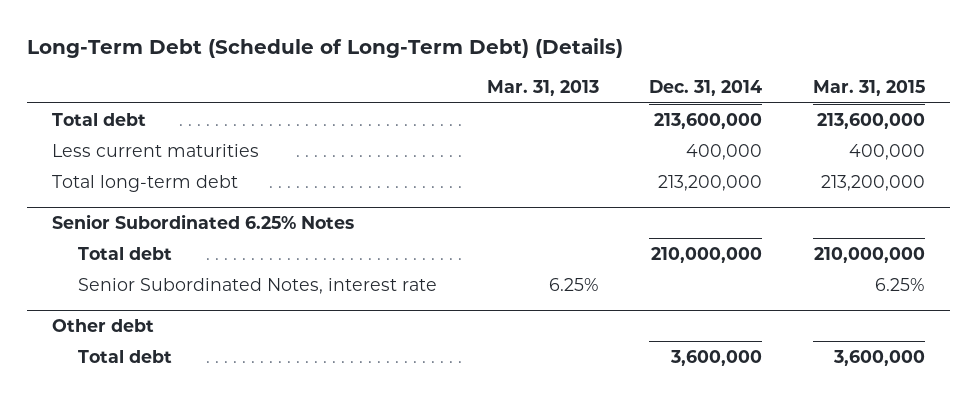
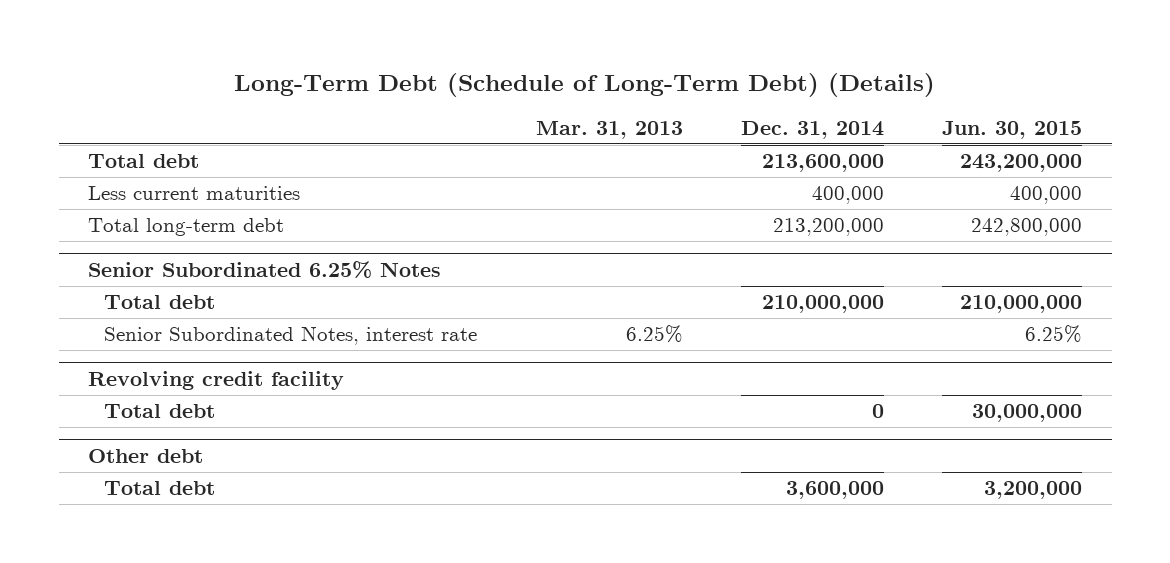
- | Mar. 31, 2013 | Dec. 31, 2014 | Mar. 31, 2015
+ | Mar. 31, 2013 | Dec. 31, 2014 | Jun. 30, 2015
+ Revolving credit facility
+ Total debt | | 0 | 30,000,000

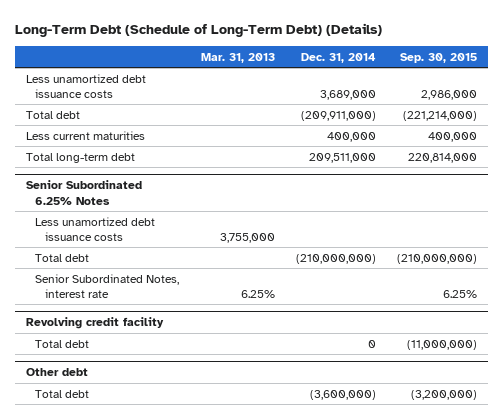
- | Mar. 31, 2013 | Dec. 31, 2014 | Jun. 30, 2015
+ | Mar. 31, 2013 | Dec. 31, 2014 | Sep. 30, 2015
- Total debt | | 213,600,000 | 243,200,000
+ Less unamortized debt issuance costs | | 3,689,000 | 2,986,000
+ Total debt | | (209,911,000) | (221,214,000)
- Total long-term debt | | 213,200,000 | 242,800,000
+ Total long-term debt | | 209,511,000 | 220,814,000
@ Senior Subordinated 6.25% Notes
- Total debt | | 210,000,000 | 210,000,000
+ Less unamortized debt issuance costs | 3,755,000 | |
+ Total debt | | (210,000,000) | (210,000,000)
@ Other debt
- Total debt | | 3,600,000 | 3,200,000
+ Total debt | | (3,600,000) | (3,200,000)

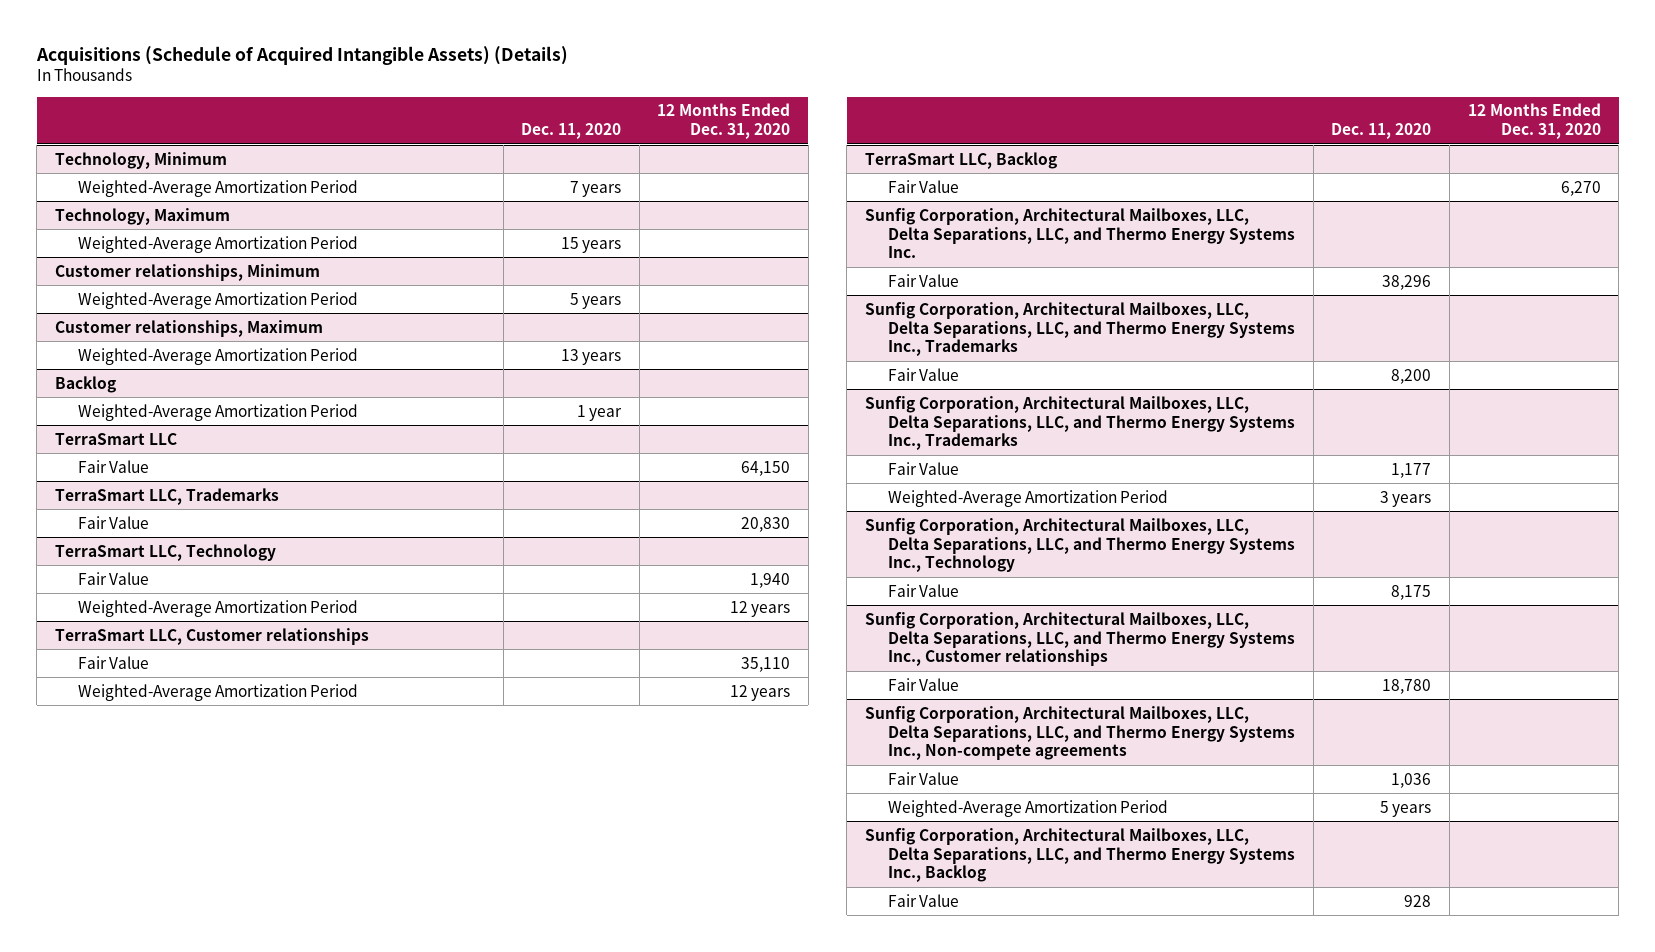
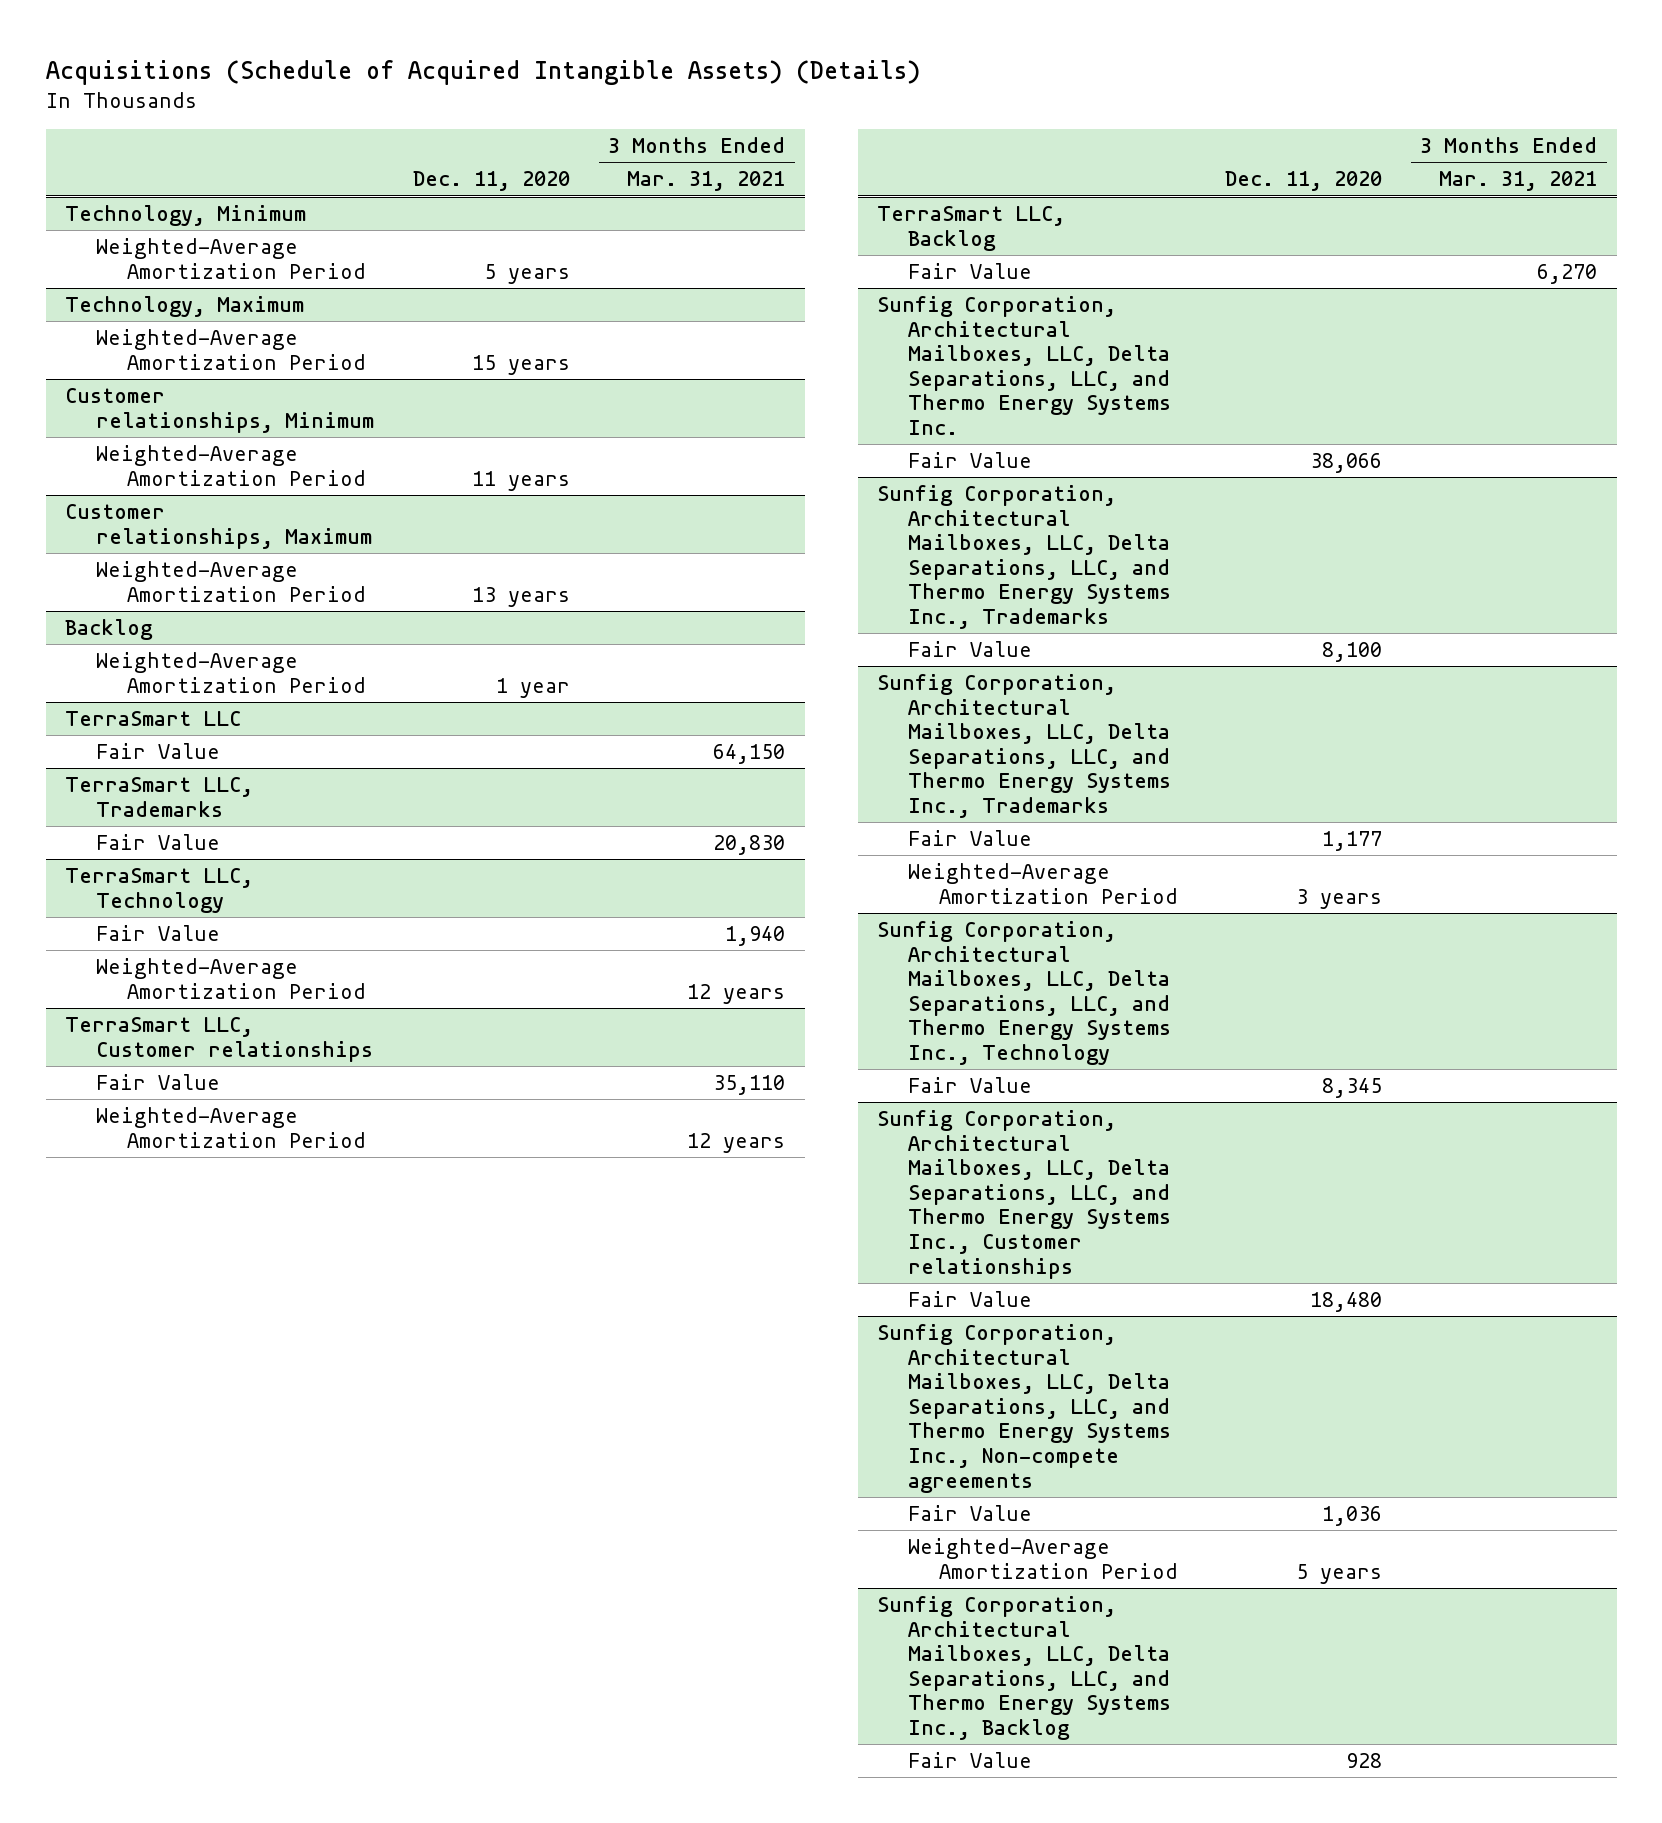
- | Dec. 11, 2020 | 12 Months Ended Dec. 31, 2020
+ | Dec. 11, 2020 | 3 Months Ended Mar. 31, 2021
@ Technology, Minimum
- Weighted-Average Amortization Period | 7 years |
+ Weighted-Average Amortization Period | 5 years |
@ Customer relationships, Minimum
- Weighted-Average Amortization Period | 5 years |
+ Weighted-Average Amortization Period | 11 years |
@ Sunfig Corporation, Architectural Mailboxes, LLC, Delta Separations, LLC, and Thermo Energy Systems Inc.
- Fair Value | 38,296 |
+ Fair Value | 38,066 |
@ Sunfig Corporation, Architectural Mailboxes, LLC, Delta Separations, LLC, and Thermo Energy Systems Inc., Trademarks
- Fair Value | 8,200 |
+ Fair Value | 8,100 |
@ Sunfig Corporation, Architectural Mailboxes, LLC, Delta Separations, LLC, and Thermo Energy Systems Inc., Technology
- Fair Value | 8,175 |
+ Fair Value | 8,345 |
@ Sunfig Corporation, Architectural Mailboxes, LLC, Delta Separations, LLC, and Thermo Energy Systems Inc., Customer relationships
- Fair Value | 18,780 |
+ Fair Value | 18,480 |

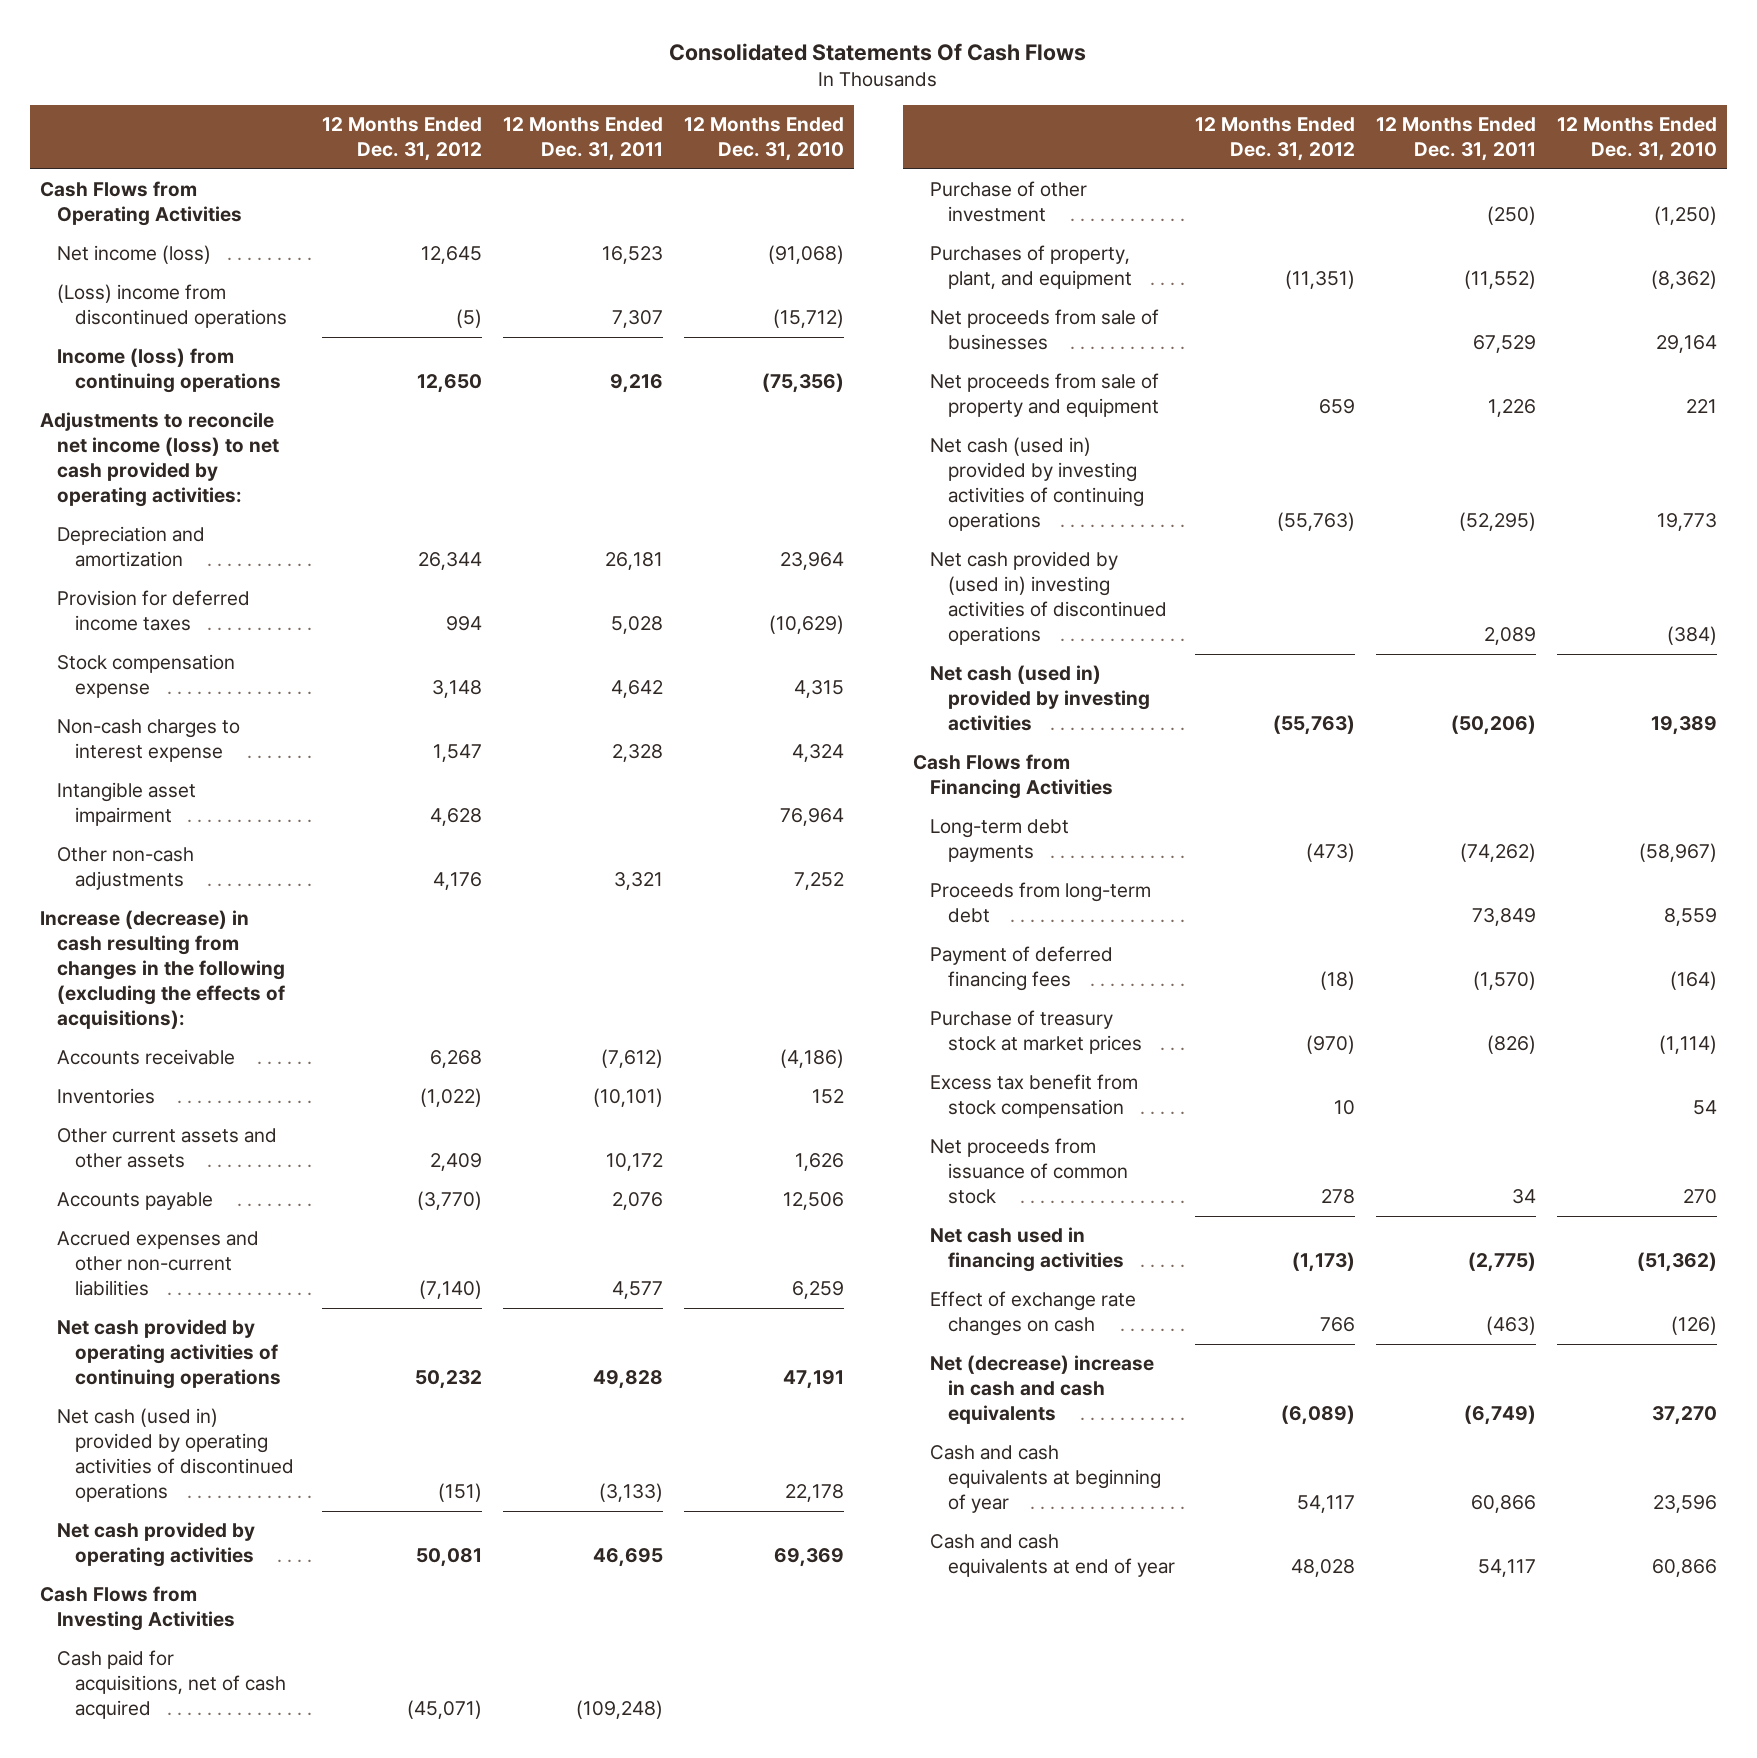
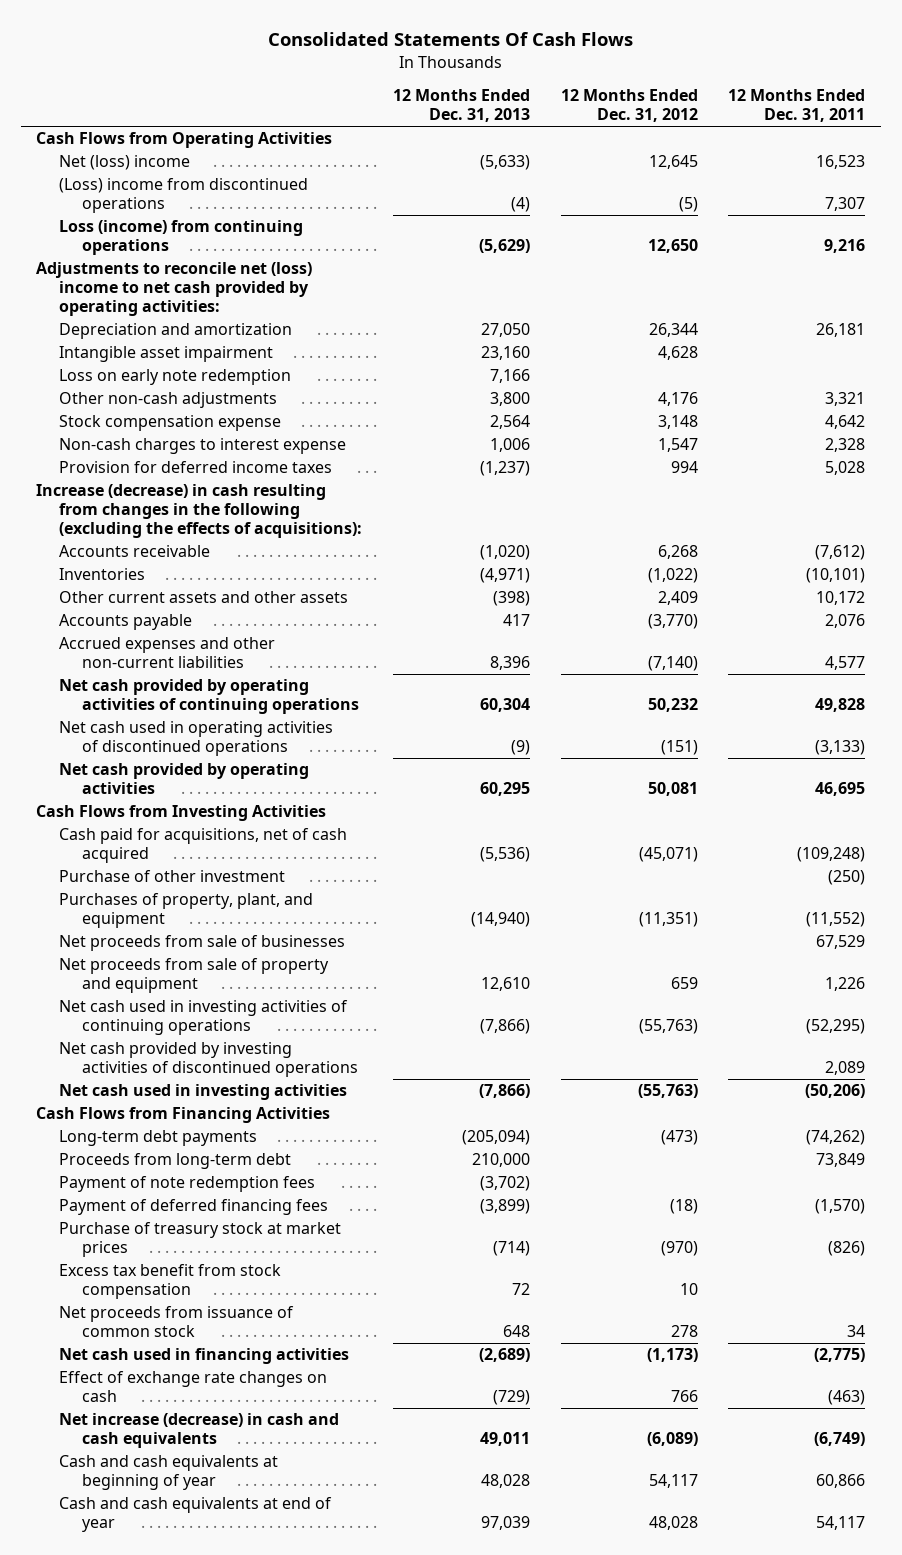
- | 12 Months Ended Dec. 31, 2012 | 12 Months Ended Dec. 31, 2011 | 12 Months Ended Dec. 31, 2010
+ | 12 Months Ended Dec. 31, 2013 | 12 Months Ended Dec. 31, 2012 | 12 Months Ended Dec. 31, 2011
- Net income (loss) | 12,645 | 16,523 | (91,068)
+ Net (loss) income | (5,633) | 12,645 | 16,523
- Income (loss) from continuing operations | 12,650 | 9,216 | (75,356)
- Adjustments to reconcile net income (loss) to net cash provided by operating activities:
+ Loss (income) from continuing operations | (5,629) | 12,650 | 9,216
+ Adjustments to reconcile net (loss) income to net cash provided by operating activities:
+ Loss on early note redemption | 7,166 | |
moved down: Stock compensation expense | 2,564 | 3,148 | 4,642
moved down: Non-cash charges to interest expense | 1,006 | 1,547 | 2,328
moved down: Provision for deferred income taxes | (1,237) | 994 | 5,028
- Net cash (used in) provided by operating activities of discontinued operations | (151) | (3,133) | 22,178
+ Net cash used in operating activities of discontinued operations | (9) | (151) | (3,133)
- Net cash (used in) provided by investing activities of continuing operations | (55,763) | (52,295) | 19,773
- Net cash provided by (used in) investing activities of discontinued operations | | 2,089 | (384)
- Net cash (used in) provided by investing activities | (55,763) | (50,206) | 19,389
+ Net cash used in investing activities of continuing operations | (7,866) | (55,763) | (52,295)
+ Net cash provided by investing activities of discontinued operations | | | 2,089
+ Net cash used in investing activities | (7,866) | (55,763) | (50,206)
+ Payment of note redemption fees | (3,702) | |
- Net (decrease) increase in cash and cash equivalents | (6,089) | (6,749) | 37,270
+ Net increase (decrease) in cash and cash equivalents | 49,011 | (6,089) | (6,749)

